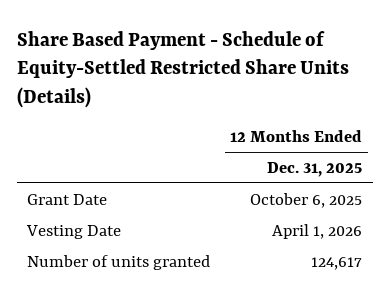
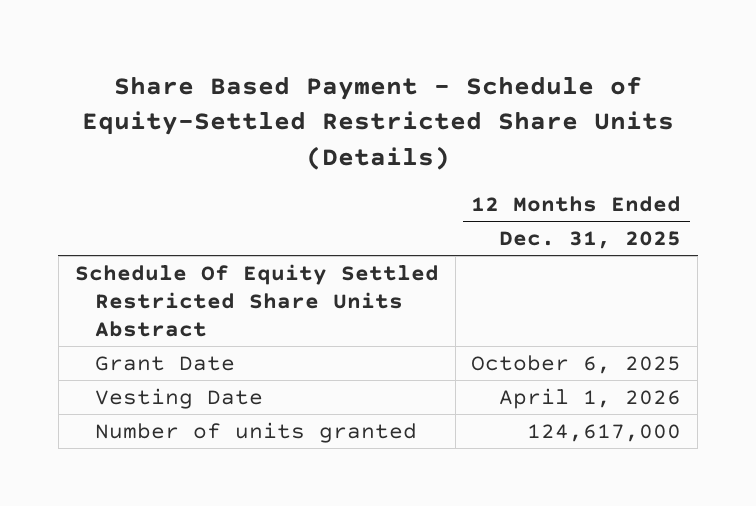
+ Schedule Of Equity Settled Restricted Share Units Abstract
- Number of units granted | 124,617
+ Number of units granted | 124,617,000

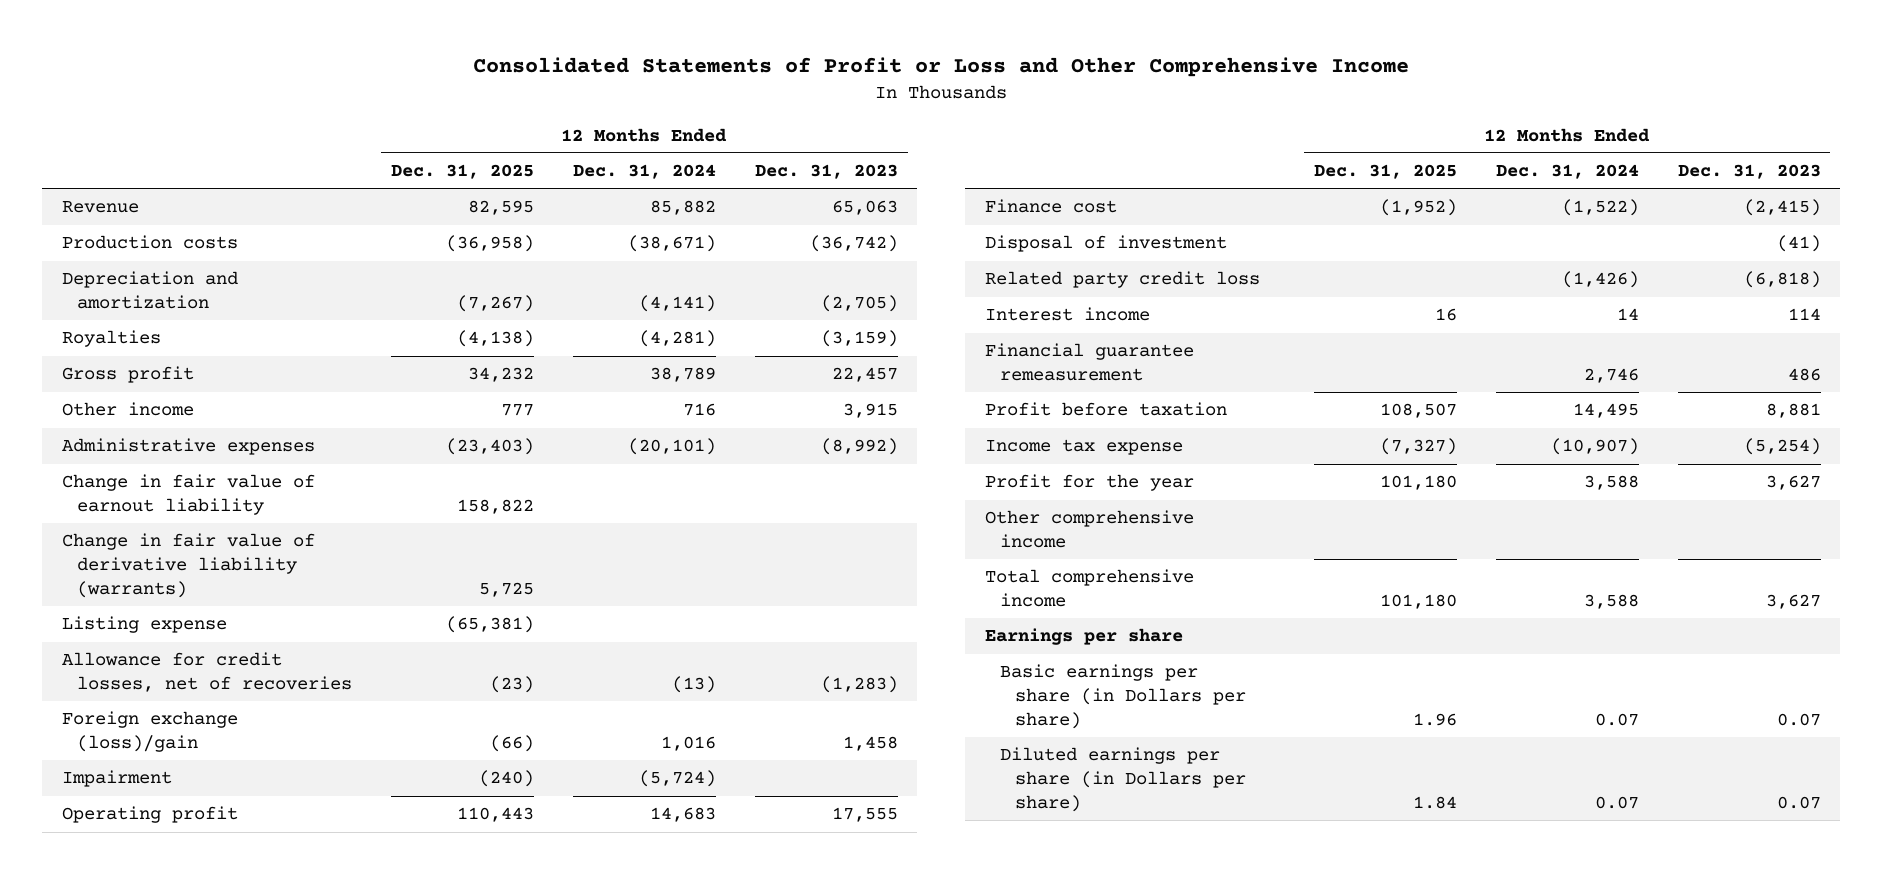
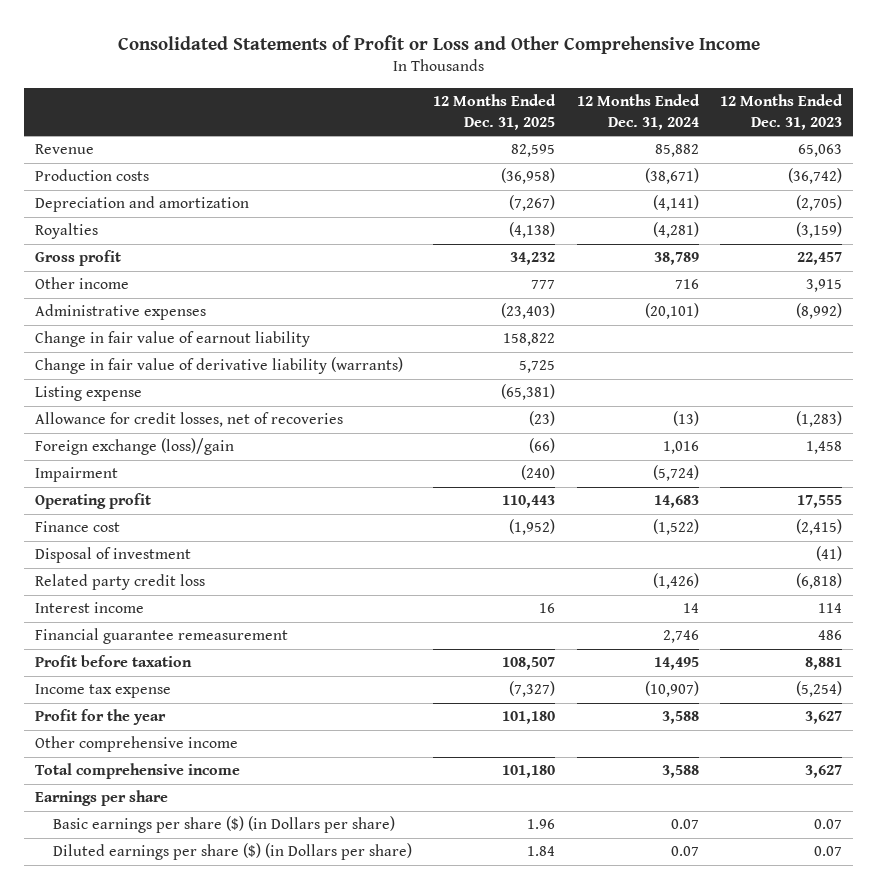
- Basic earnings per share (in Dollars per share) | 1.96 | 0.07 | 0.07
- Diluted earnings per share (in Dollars per share) | 1.84 | 0.07 | 0.07
+ Basic earnings per share ($) (in Dollars per share) | 1.96 | 0.07 | 0.07
+ Diluted earnings per share ($) (in Dollars per share) | 1.84 | 0.07 | 0.07

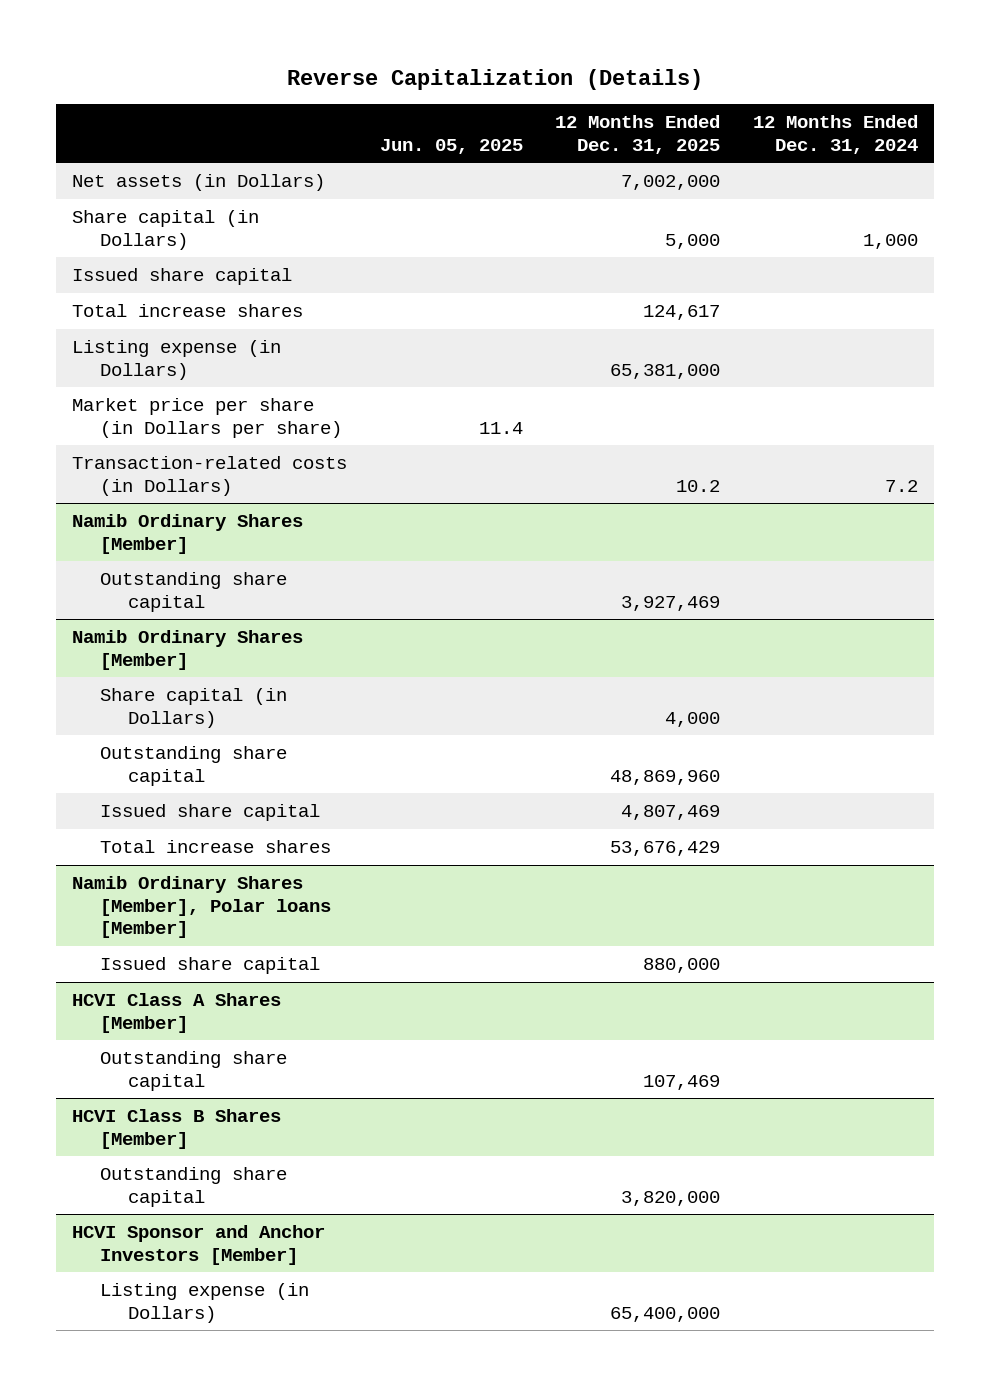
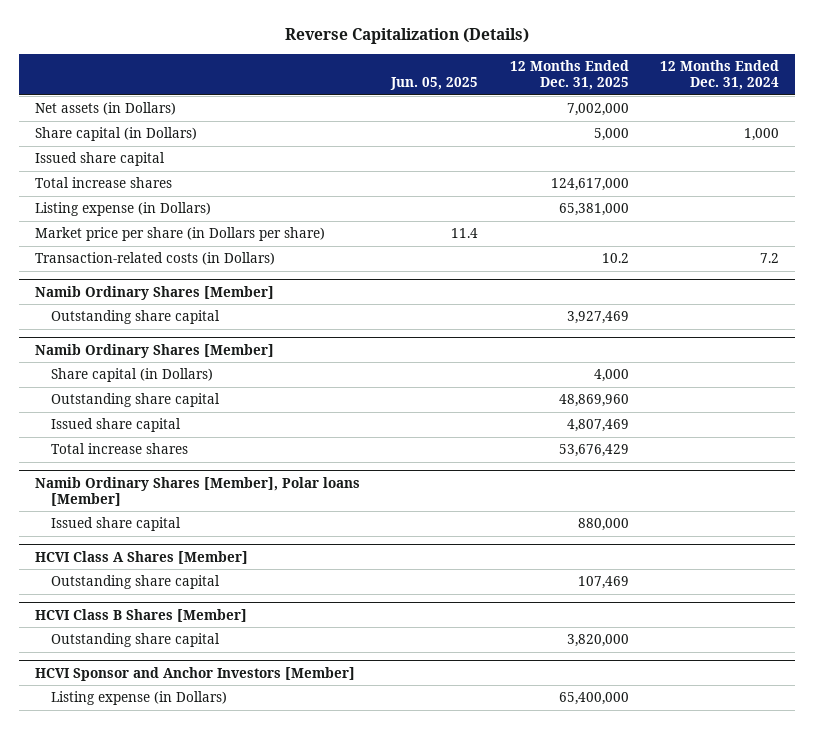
- Total increase shares | | 124,617 |
+ Total increase shares | | 124,617,000 |

